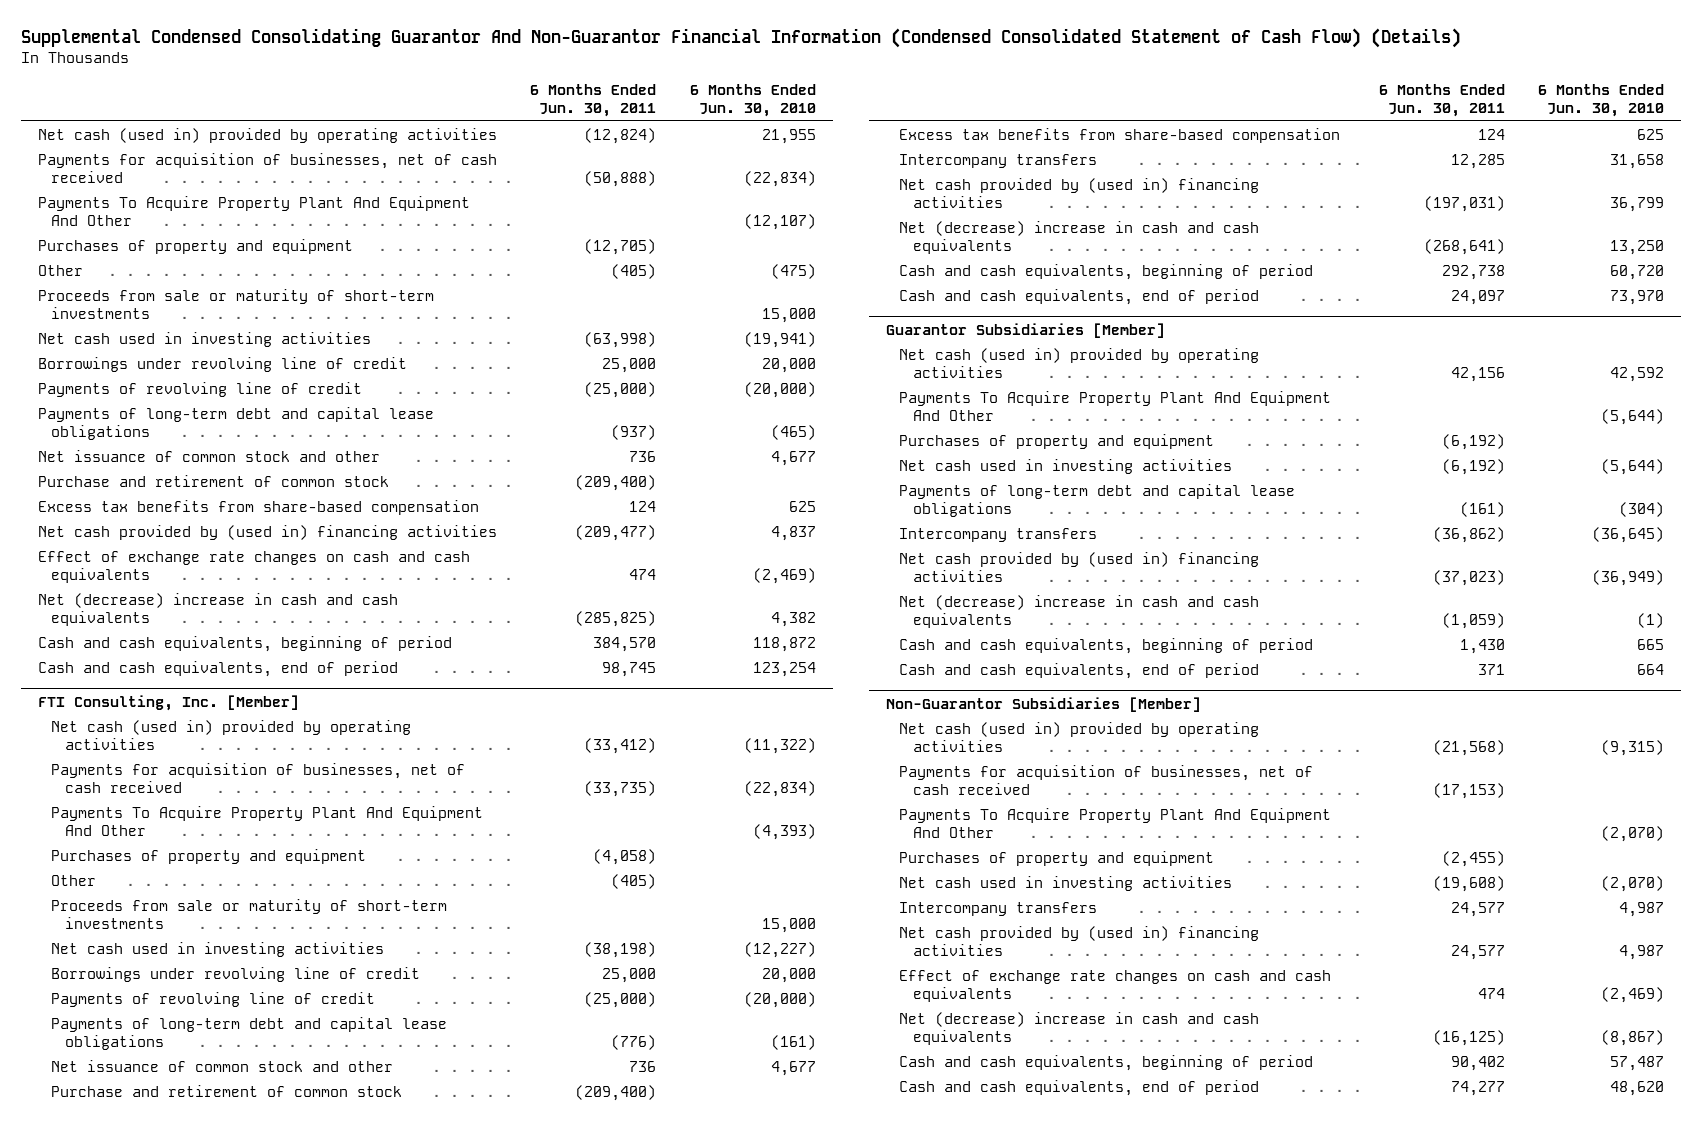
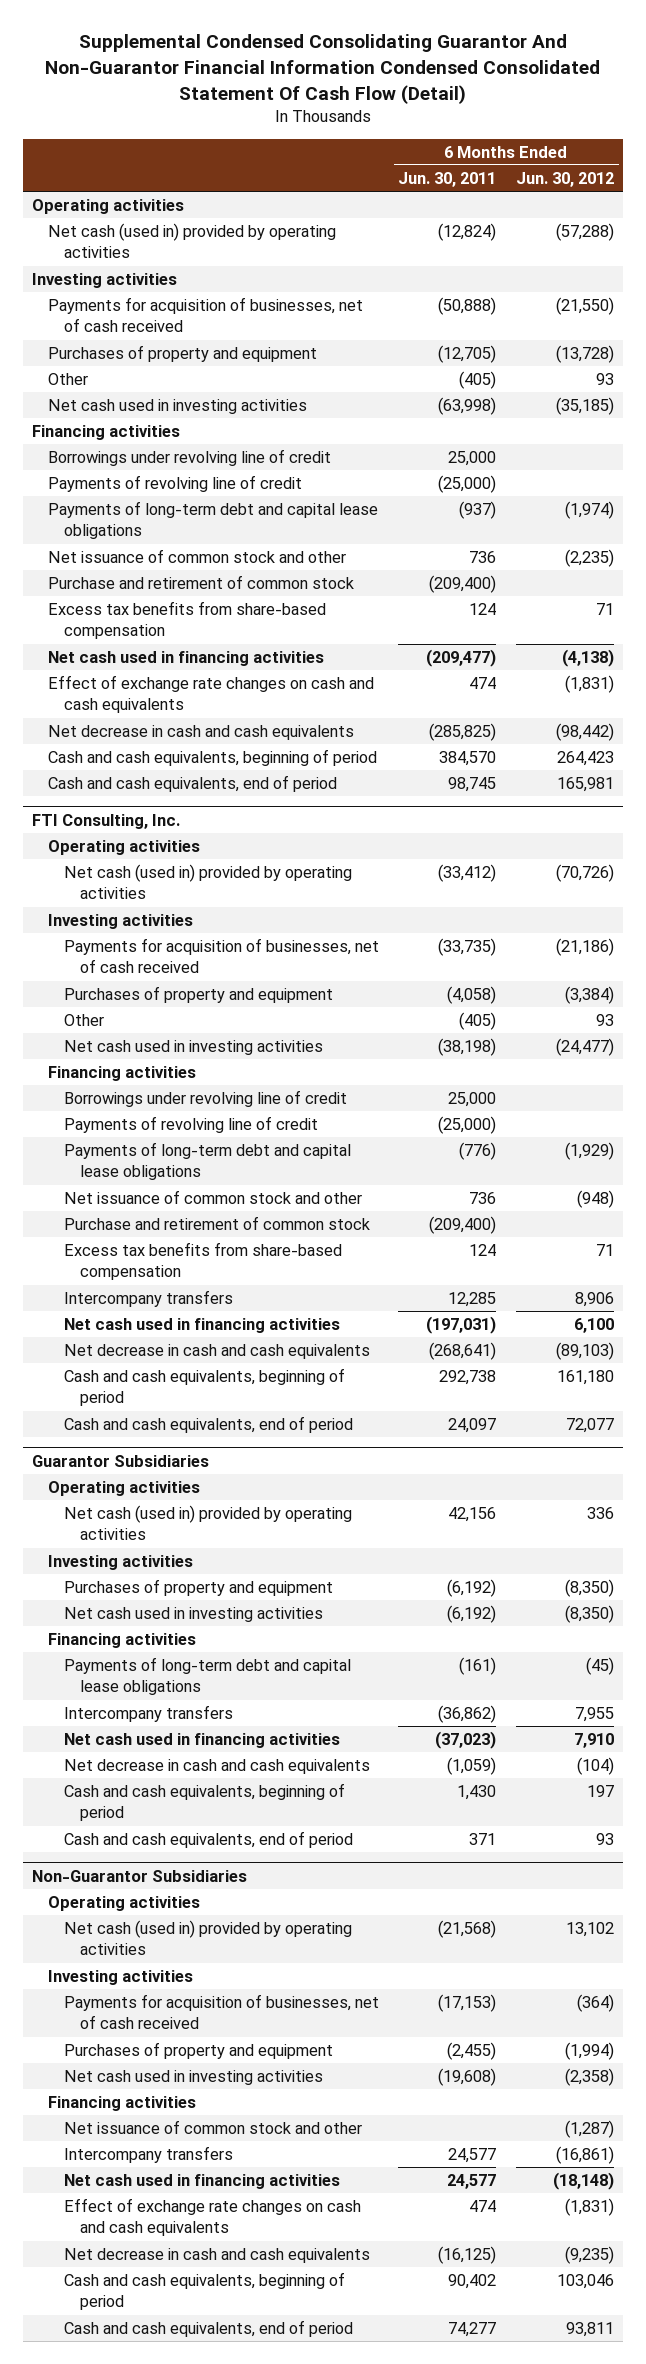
- Supplemental Condensed Consolidating Guarantor And Non-Guarantor Financial Information (Condensed Consolidated Statement of Cash Flow) (Details)
+ Supplemental Condensed Consolidating Guarantor And Non-Guarantor Financial Information Condensed Consolidated Statement Of Cash Flow (Detail)
- | 6 Months Ended Jun. 30, 2011 | 6 Months Ended Jun. 30, 2010
+ | 6 Months Ended Jun. 30, 2011 | 6 Months Ended Jun. 30, 2012
+ Operating activities
+ Investing activities
- Payments To Acquire Property Plant And Equipment And Other | | (12,107)
- Proceeds from sale or maturity of short-term investments | | 15,000
+ Financing activities
- Net cash provided by (used in) financing activities | (209,477) | 4,837
+ Net cash used in financing activities | (209,477) | (4,138)
- Net (decrease) increase in cash and cash equivalents | (285,825) | 4,382
+ Net decrease in cash and cash equivalents | (285,825) | (98,442)
- FTI Consulting, Inc. [Member]
+ FTI Consulting, Inc.
+ Operating activities
+ Investing activities
- Payments To Acquire Property Plant And Equipment And Other | | (4,393)
- Proceeds from sale or maturity of short-term investments | | 15,000
+ Financing activities
- Net cash provided by (used in) financing activities | (197,031) | 36,799
- Net (decrease) increase in cash and cash equivalents | (268,641) | 13,250
+ Net cash used in financing activities | (197,031) | 6,100
+ Net decrease in cash and cash equivalents | (268,641) | (89,103)
- Guarantor Subsidiaries [Member]
+ Guarantor Subsidiaries
+ Operating activities
- Payments To Acquire Property Plant And Equipment And Other | | (5,644)
+ Investing activities
+ Financing activities
- Net cash provided by (used in) financing activities | (37,023) | (36,949)
- Net (decrease) increase in cash and cash equivalents | (1,059) | (1)
+ Net cash used in financing activities | (37,023) | 7,910
+ Net decrease in cash and cash equivalents | (1,059) | (104)
- Non-Guarantor Subsidiaries [Member]
+ Non-Guarantor Subsidiaries
+ Operating activities
+ Investing activities
- Payments To Acquire Property Plant And Equipment And Other | | (2,070)
+ Financing activities
+ Net issuance of common stock and other | | (1,287)
- Net cash provided by (used in) financing activities | 24,577 | 4,987
+ Net cash used in financing activities | 24,577 | (18,148)
- Net (decrease) increase in cash and cash equivalents | (16,125) | (8,867)
+ Net decrease in cash and cash equivalents | (16,125) | (9,235)

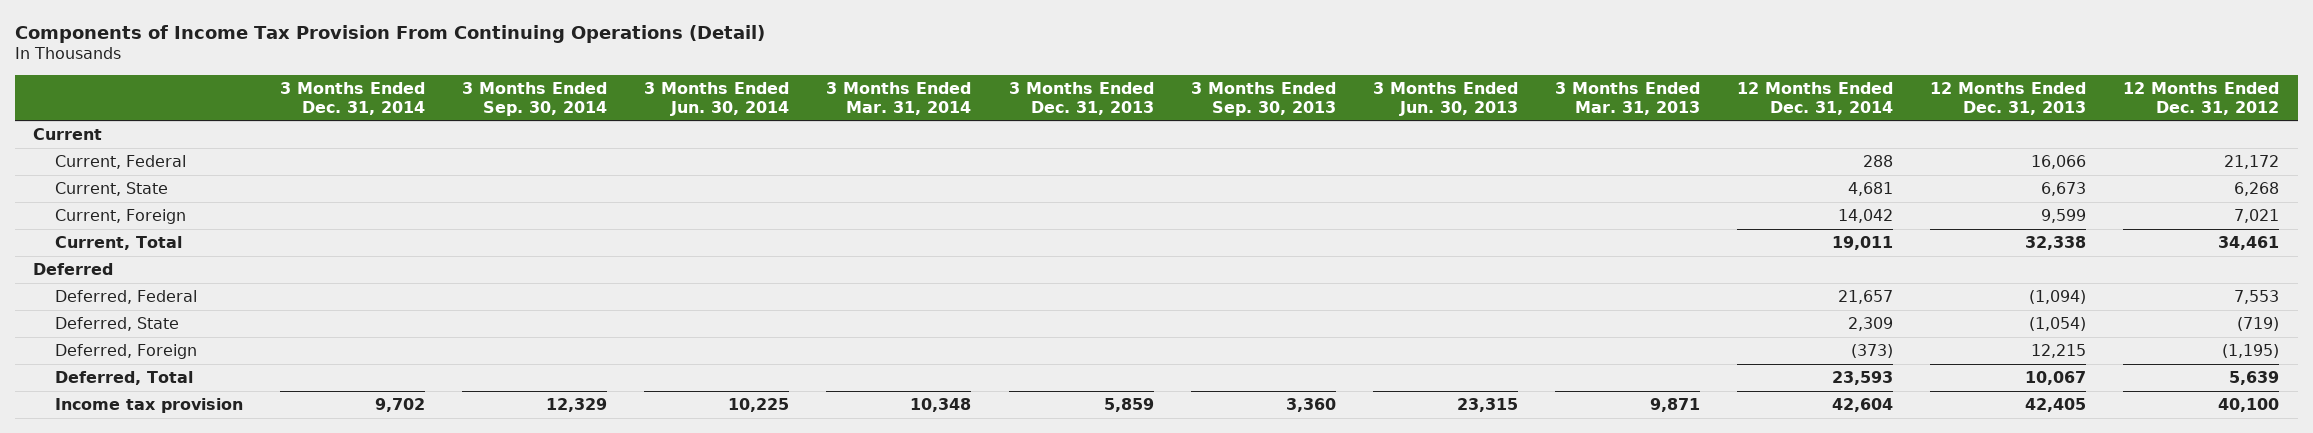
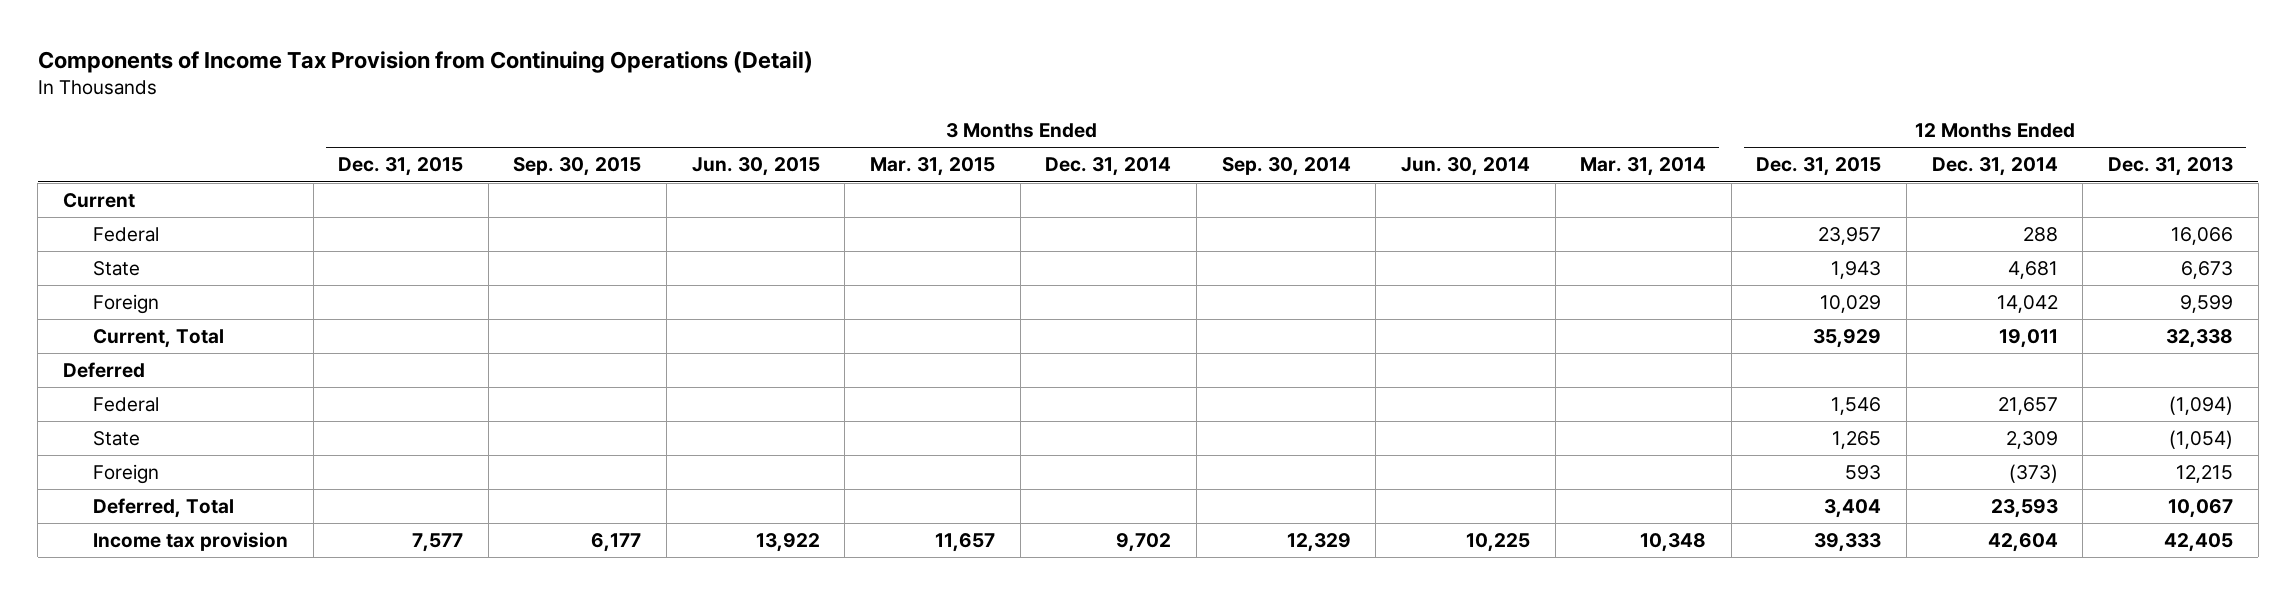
- Components of Income Tax Provision From Continuing Operations (Detail)
+ Components of Income Tax Provision from Continuing Operations (Detail)
- | 3 Months Ended Dec. 31, 2014 | 3 Months Ended Sep. 30, 2014 | 3 Months Ended Jun. 30, 2014 | 3 Months Ended Mar. 31, 2014 | 3 Months Ended Dec. 31, 2013 | 3 Months Ended Sep. 30, 2013 | 3 Months Ended Jun. 30, 2013 | 3 Months Ended Mar. 31, 2013 | 12 Months Ended Dec. 31, 2014 | 12 Months Ended Dec. 31, 2013 | 12 Months Ended Dec. 31, 2012
+ | 3 Months Ended Dec. 31, 2015 | 3 Months Ended Sep. 30, 2015 | 3 Months Ended Jun. 30, 2015 | 3 Months Ended Mar. 31, 2015 | 3 Months Ended Dec. 31, 2014 | 3 Months Ended Sep. 30, 2014 | 3 Months Ended Jun. 30, 2014 | 3 Months Ended Mar. 31, 2014 | 12 Months Ended Dec. 31, 2015 | 12 Months Ended Dec. 31, 2014 | 12 Months Ended Dec. 31, 2013
- Current, Federal | | | | | | | | | 288 | 16,066 | 21,172
- Current, State | | | | | | | | | 4,681 | 6,673 | 6,268
- Current, Foreign | | | | | | | | | 14,042 | 9,599 | 7,021
+ Federal | | | | | | | | | 23,957 | 288 | 16,066
+ State | | | | | | | | | 1,943 | 4,681 | 6,673
+ Foreign | | | | | | | | | 10,029 | 14,042 | 9,599
- Deferred, Federal | | | | | | | | | 21,657 | (1,094) | 7,553
- Deferred, State | | | | | | | | | 2,309 | (1,054) | (719)
- Deferred, Foreign | | | | | | | | | (373) | 12,215 | (1,195)
+ Federal | | | | | | | | | 1,546 | 21,657 | (1,094)
+ State | | | | | | | | | 1,265 | 2,309 | (1,054)
+ Foreign | | | | | | | | | 593 | (373) | 12,215

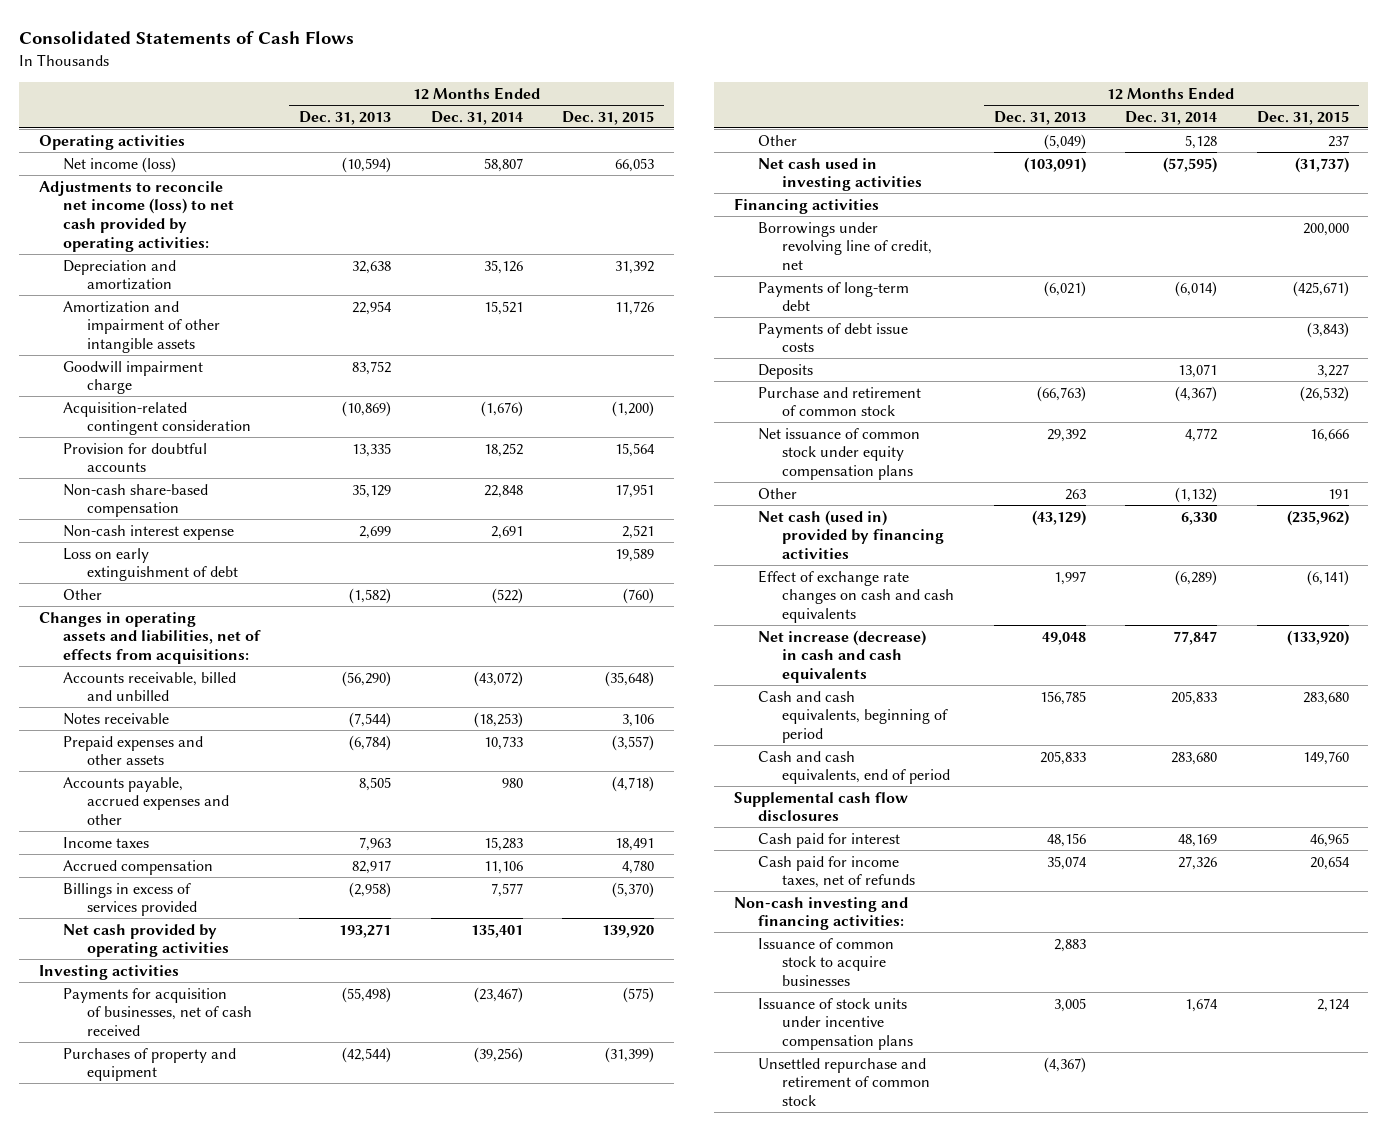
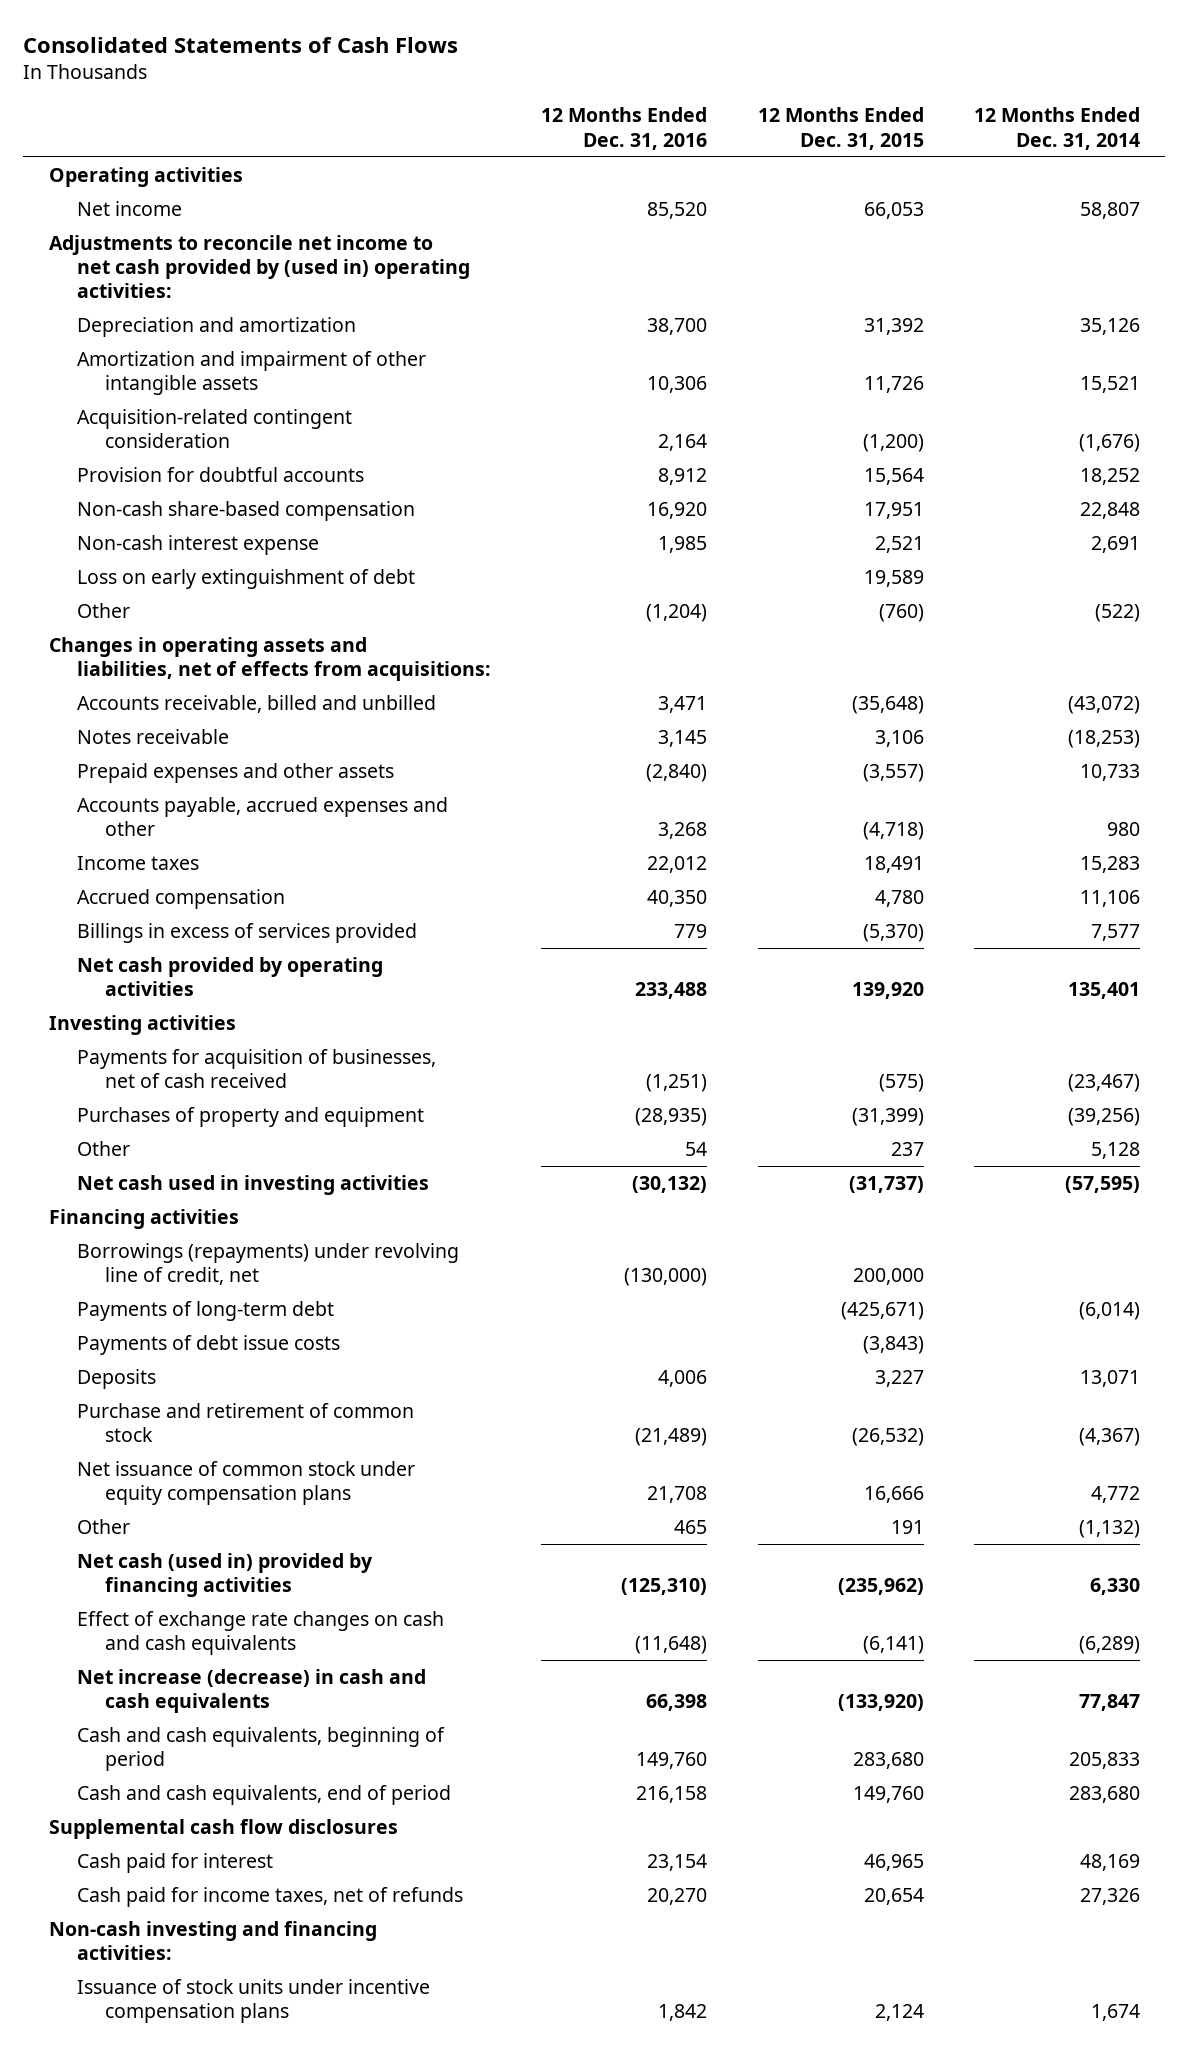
- | 12 Months Ended Dec. 31, 2013 | 12 Months Ended Dec. 31, 2014 | 12 Months Ended Dec. 31, 2015
+ | 12 Months Ended Dec. 31, 2016 | 12 Months Ended Dec. 31, 2015 | 12 Months Ended Dec. 31, 2014
- Net income (loss) | (10,594) | 58,807 | 66,053
- Adjustments to reconcile net income (loss) to net cash provided by operating activities:
+ Net income | 85,520 | 66,053 | 58,807
+ Adjustments to reconcile net income to net cash provided by (used in) operating activities:
- Goodwill impairment charge | 83,752 | |
- Borrowings under revolving line of credit, net | | | 200,000
+ Borrowings (repayments) under revolving line of credit, net | (130,000) | 200,000 |
- Issuance of common stock to acquire businesses | 2,883 | |
- Unsettled repurchase and retirement of common stock | (4,367) | |

